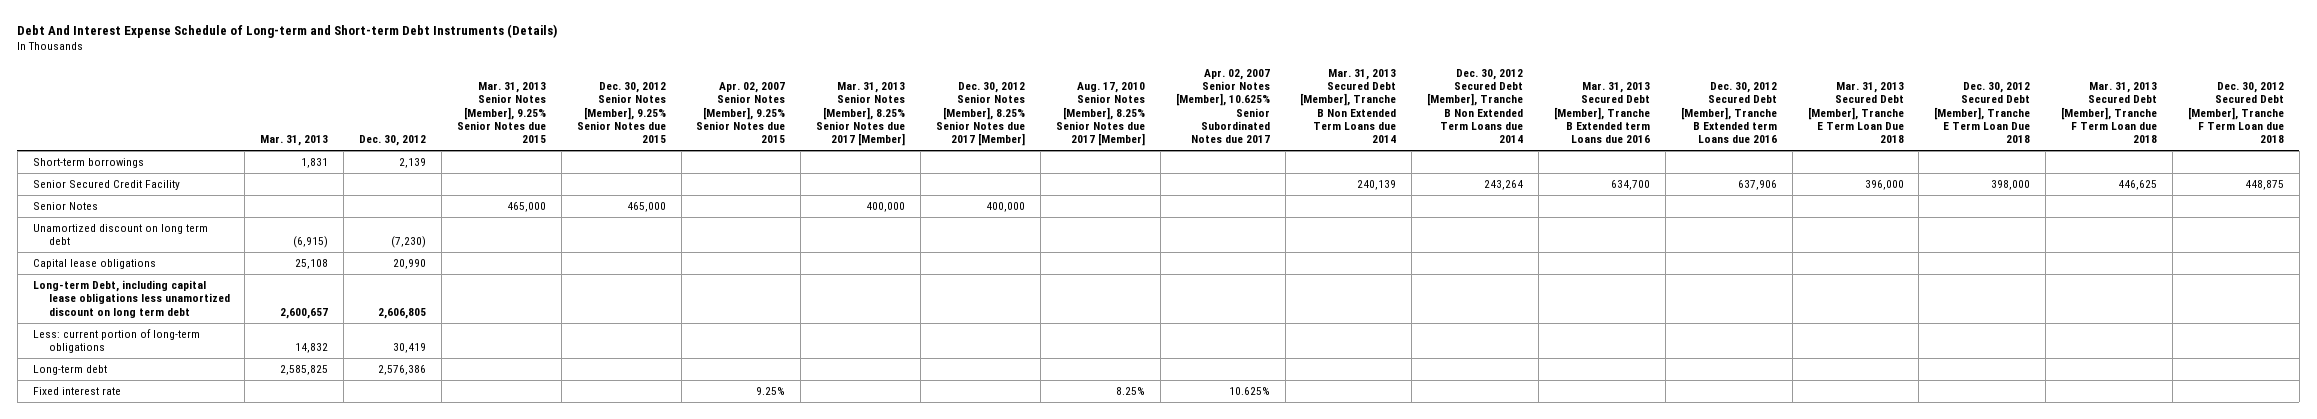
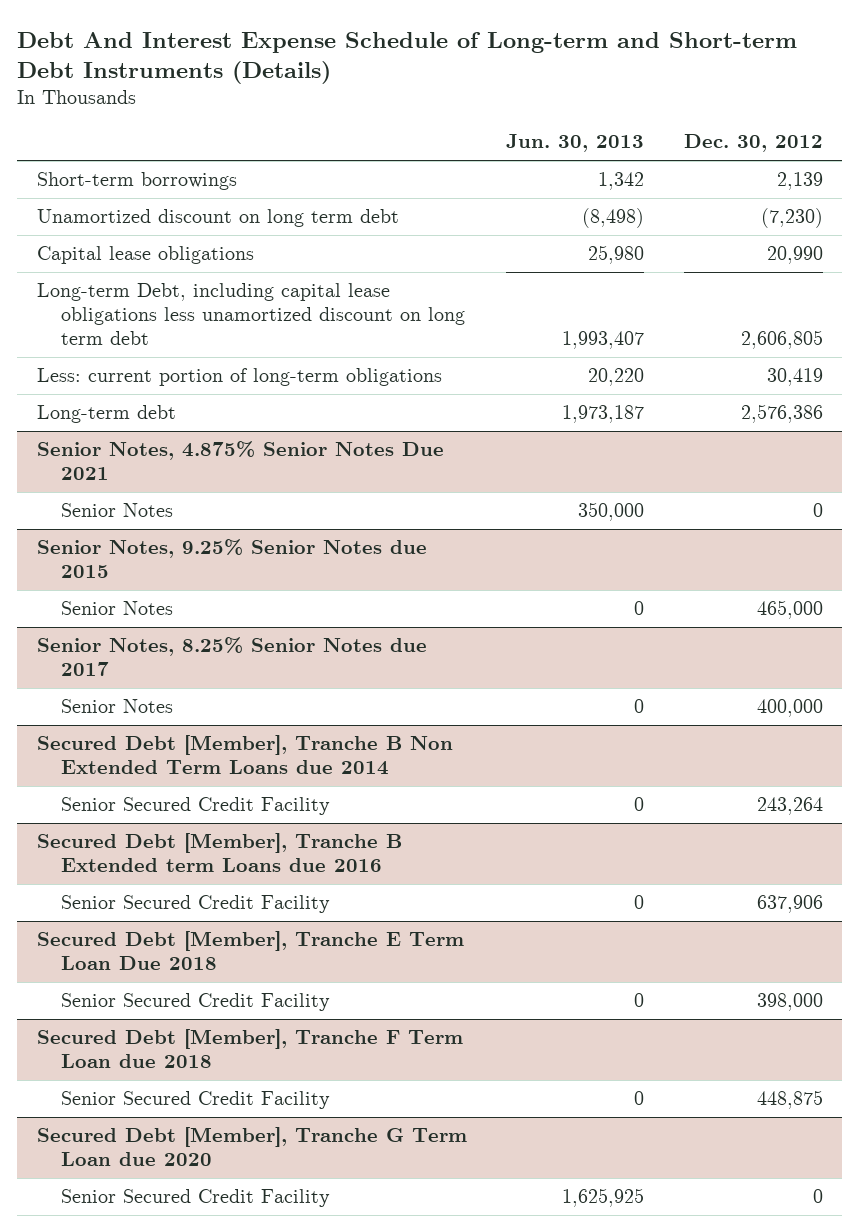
- | Mar. 31, 2013 | Dec. 30, 2012 | Mar. 31, 2013 Senior Notes [Member], 9.25% Senior Notes due 2015 | Dec. 30, 2012 Senior Notes [Member], 9.25% Senior Notes due 2015 | Apr. 02, 2007 Senior Notes [Member], 9.25% Senior Notes due 2015 | Mar. 31, 2013 Senior Notes [Member], 8.25% Senior Notes due 2017 [Member] | Dec. 30, 2012 Senior Notes [Member], 8.25% Senior Notes due 2017 [Member] | Aug. 17, 2010 Senior Notes [Member], 8.25% Senior Notes due 2017 [Member] | Apr. 02, 2007 Senior Notes [Member], 10.625% Senior Subordinated Notes due 2017 | Mar. 31, 2013 Secured Debt [Member], Tranche B Non Extended Term Loans due 2014 | Dec. 30, 2012 Secured Debt [Member], Tranche B Non Extended Term Loans due 2014 | Mar. 31, 2013 Secured Debt [Member], Tranche B Extended term Loans due 2016 | Dec. 30, 2012 Secured Debt [Member], Tranche B Extended term Loans due 2016 | Mar. 31, 2013 Secured Debt [Member], Tranche E Term Loan Due 2018 | Dec. 30, 2012 Secured Debt [Member], Tranche E Term Loan Due 2018 | Mar. 31, 2013 Secured Debt [Member], Tranche F Term Loan due 2018 | Dec. 30, 2012 Secured Debt [Member], Tranche F Term Loan due 2018
+ | Jun. 30, 2013 | Dec. 30, 2012
- Senior Secured Credit Facility | | | | | | | | | | 240,139 | 243,264 | 634,700 | 637,906 | 396,000 | 398,000 | 446,625 | 448,875
- Senior Notes | | | 465,000 | 465,000 | | 400,000 | 400,000 | | | | | | | | | |
- Fixed interest rate | | | | | 9.25% | | | 8.25% | 10.625% | | | | | | | |
+ Senior Notes, 4.875% Senior Notes Due 2021
+ Senior Notes | 350,000 | 0
+ Senior Notes, 9.25% Senior Notes due 2015
+ Senior Notes | 0 | 465,000
+ Senior Notes, 8.25% Senior Notes due 2017
+ Senior Notes | 0 | 400,000
+ Secured Debt [Member], Tranche B Non Extended Term Loans due 2014
+ Senior Secured Credit Facility | 0 | 243,264
+ Secured Debt [Member], Tranche B Extended term Loans due 2016
+ Senior Secured Credit Facility | 0 | 637,906
+ Secured Debt [Member], Tranche E Term Loan Due 2018
+ Senior Secured Credit Facility | 0 | 398,000
+ Secured Debt [Member], Tranche F Term Loan due 2018
+ Senior Secured Credit Facility | 0 | 448,875
+ Secured Debt [Member], Tranche G Term Loan due 2020
+ Senior Secured Credit Facility | 1,625,925 | 0

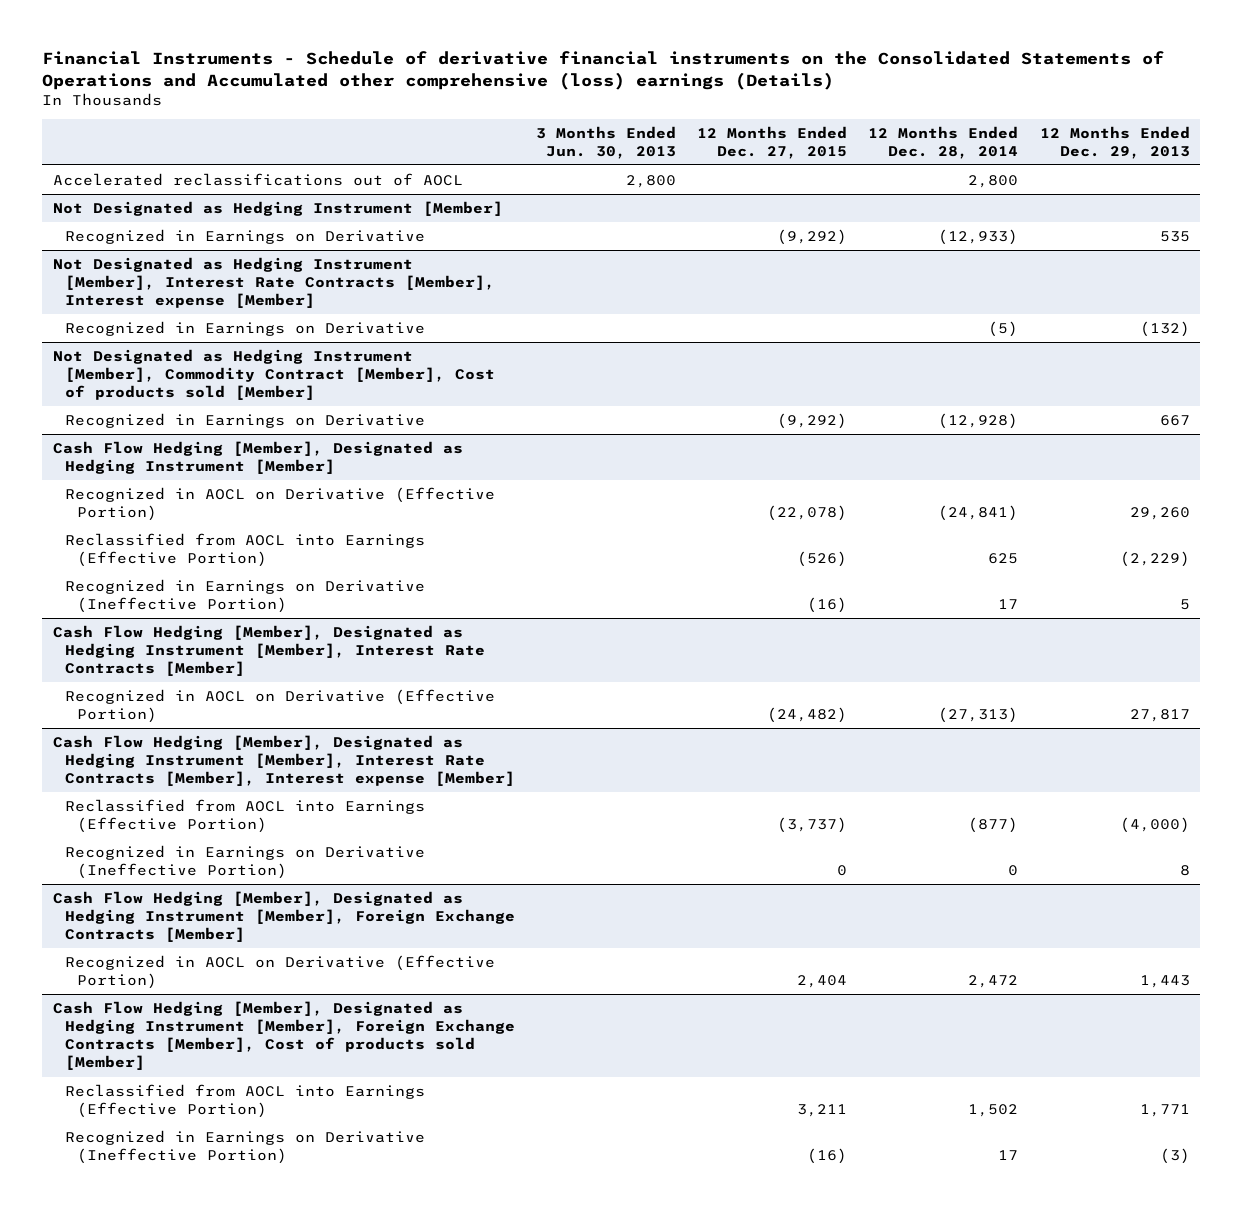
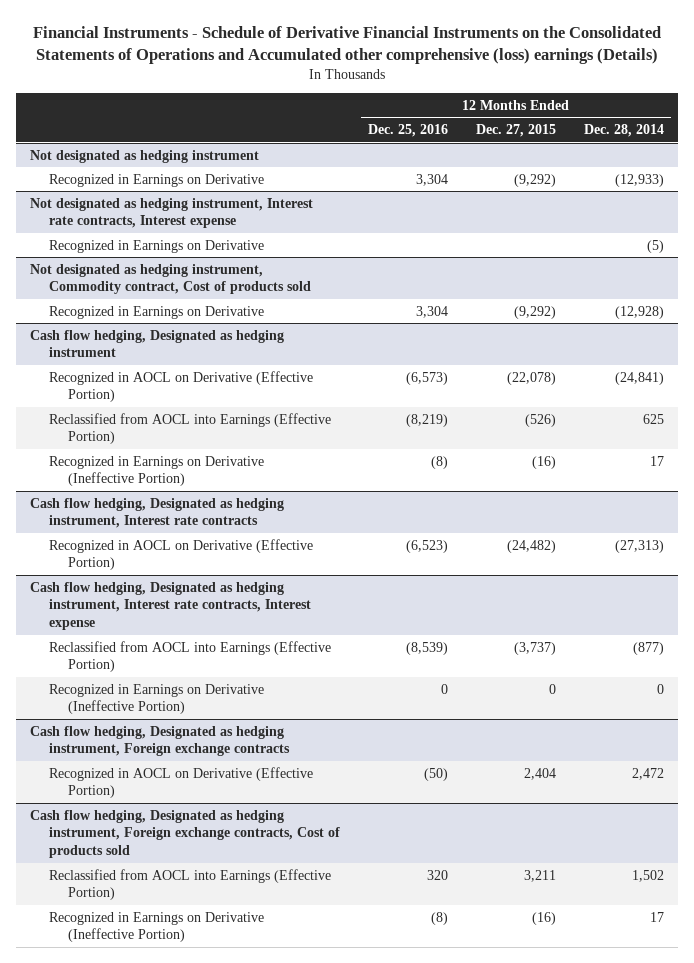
- Financial Instruments - Schedule of derivative financial instruments on the Consolidated Statements of Operations and Accumulated other comprehensive (loss) earnings (Details)
+ Financial Instruments - Schedule of Derivative Financial Instruments on the Consolidated Statements of Operations and Accumulated other comprehensive (loss) earnings (Details)
- | 3 Months Ended Jun. 30, 2013 | 12 Months Ended Dec. 27, 2015 | 12 Months Ended Dec. 28, 2014 | 12 Months Ended Dec. 29, 2013
+ | 12 Months Ended Dec. 25, 2016 | 12 Months Ended Dec. 27, 2015 | 12 Months Ended Dec. 28, 2014
- Accelerated reclassifications out of AOCL | 2,800 | | 2,800 |
- Not Designated as Hedging Instrument [Member]
+ Not designated as hedging instrument
- Not Designated as Hedging Instrument [Member], Interest Rate Contracts [Member], Interest expense [Member]
+ Not designated as hedging instrument, Interest rate contracts, Interest expense
- Not Designated as Hedging Instrument [Member], Commodity Contract [Member], Cost of products sold [Member]
+ Not designated as hedging instrument, Commodity contract, Cost of products sold
- Cash Flow Hedging [Member], Designated as Hedging Instrument [Member]
+ Cash flow hedging, Designated as hedging instrument
- Cash Flow Hedging [Member], Designated as Hedging Instrument [Member], Interest Rate Contracts [Member]
+ Cash flow hedging, Designated as hedging instrument, Interest rate contracts
- Cash Flow Hedging [Member], Designated as Hedging Instrument [Member], Interest Rate Contracts [Member], Interest expense [Member]
+ Cash flow hedging, Designated as hedging instrument, Interest rate contracts, Interest expense
- Cash Flow Hedging [Member], Designated as Hedging Instrument [Member], Foreign Exchange Contracts [Member]
+ Cash flow hedging, Designated as hedging instrument, Foreign exchange contracts
- Cash Flow Hedging [Member], Designated as Hedging Instrument [Member], Foreign Exchange Contracts [Member], Cost of products sold [Member]
+ Cash flow hedging, Designated as hedging instrument, Foreign exchange contracts, Cost of products sold

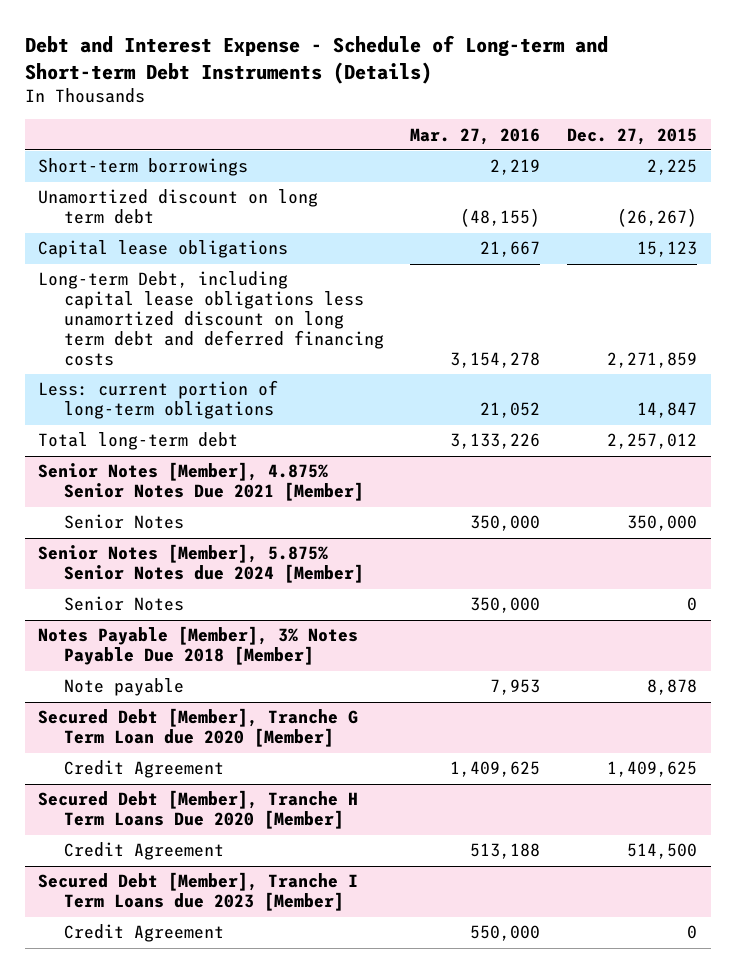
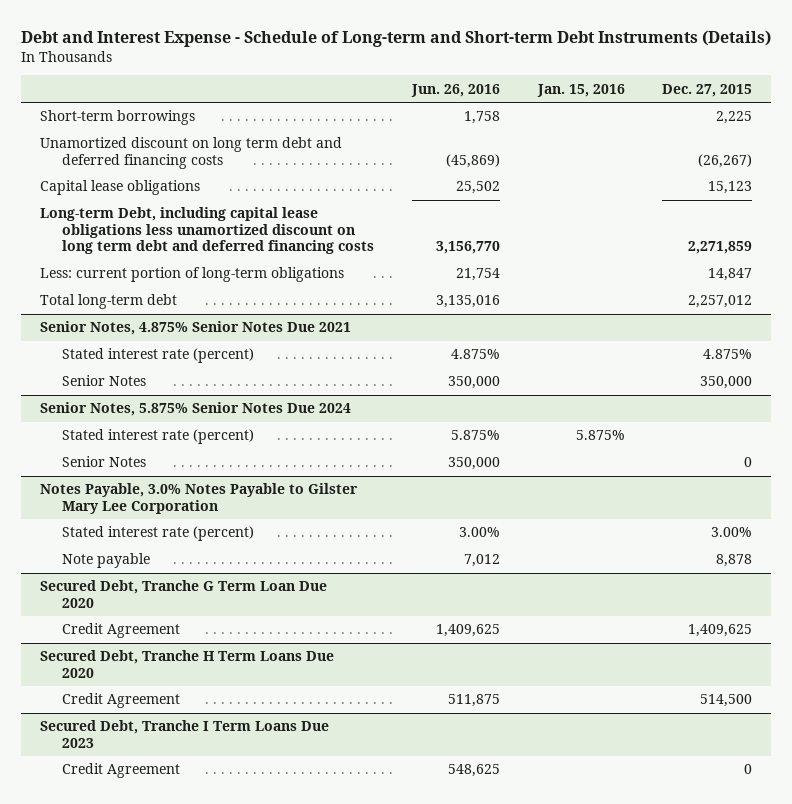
- | Mar. 27, 2016 | Dec. 27, 2015
+ | Jun. 26, 2016 | Jan. 15, 2016 | Dec. 27, 2015
- Unamortized discount on long term debt | (48,155) | (26,267)
+ Unamortized discount on long term debt and deferred financing costs | (45,869) | | (26,267)
- Senior Notes [Member], 4.875% Senior Notes Due 2021 [Member]
+ Senior Notes, 4.875% Senior Notes Due 2021
+ Stated interest rate (percent) | 4.875% | | 4.875%
- Senior Notes [Member], 5.875% Senior Notes due 2024 [Member]
+ Senior Notes, 5.875% Senior Notes Due 2024
+ Stated interest rate (percent) | 5.875% | 5.875% |
- Notes Payable [Member], 3% Notes Payable Due 2018 [Member]
+ Notes Payable, 3.0% Notes Payable to Gilster Mary Lee Corporation
+ Stated interest rate (percent) | 3.00% | | 3.00%
- Secured Debt [Member], Tranche G Term Loan due 2020 [Member]
+ Secured Debt, Tranche G Term Loan Due 2020
- Secured Debt [Member], Tranche H Term Loans Due 2020 [Member]
+ Secured Debt, Tranche H Term Loans Due 2020
- Secured Debt [Member], Tranche I Term Loans due 2023 [Member]
+ Secured Debt, Tranche I Term Loans Due 2023

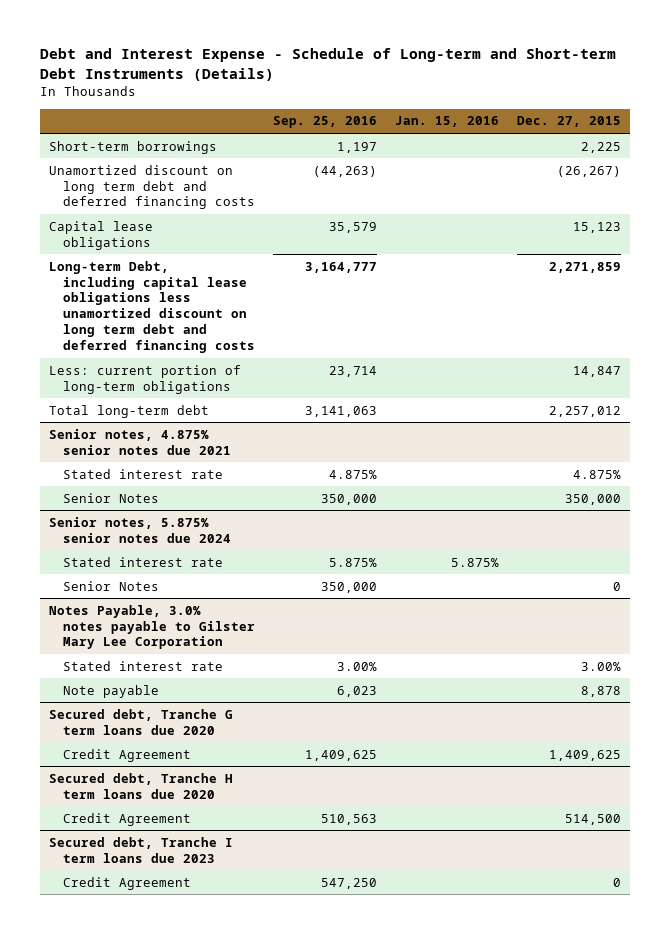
- | Jun. 26, 2016 | Jan. 15, 2016 | Dec. 27, 2015
+ | Sep. 25, 2016 | Jan. 15, 2016 | Dec. 27, 2015
- Senior Notes, 4.875% Senior Notes Due 2021
- Stated interest rate (percent) | 4.875% | | 4.875%
+ Senior notes, 4.875% senior notes due 2021
+ Stated interest rate | 4.875% | | 4.875%
- Senior Notes, 5.875% Senior Notes Due 2024
- Stated interest rate (percent) | 5.875% | 5.875% |
+ Senior notes, 5.875% senior notes due 2024
+ Stated interest rate | 5.875% | 5.875% |
- Notes Payable, 3.0% Notes Payable to Gilster Mary Lee Corporation
- Stated interest rate (percent) | 3.00% | | 3.00%
+ Notes Payable, 3.0% notes payable to Gilster Mary Lee Corporation
+ Stated interest rate | 3.00% | | 3.00%
- Secured Debt, Tranche G Term Loan Due 2020
+ Secured debt, Tranche G term loans due 2020
- Secured Debt, Tranche H Term Loans Due 2020
+ Secured debt, Tranche H term loans due 2020
- Secured Debt, Tranche I Term Loans Due 2023
+ Secured debt, Tranche I term loans due 2023

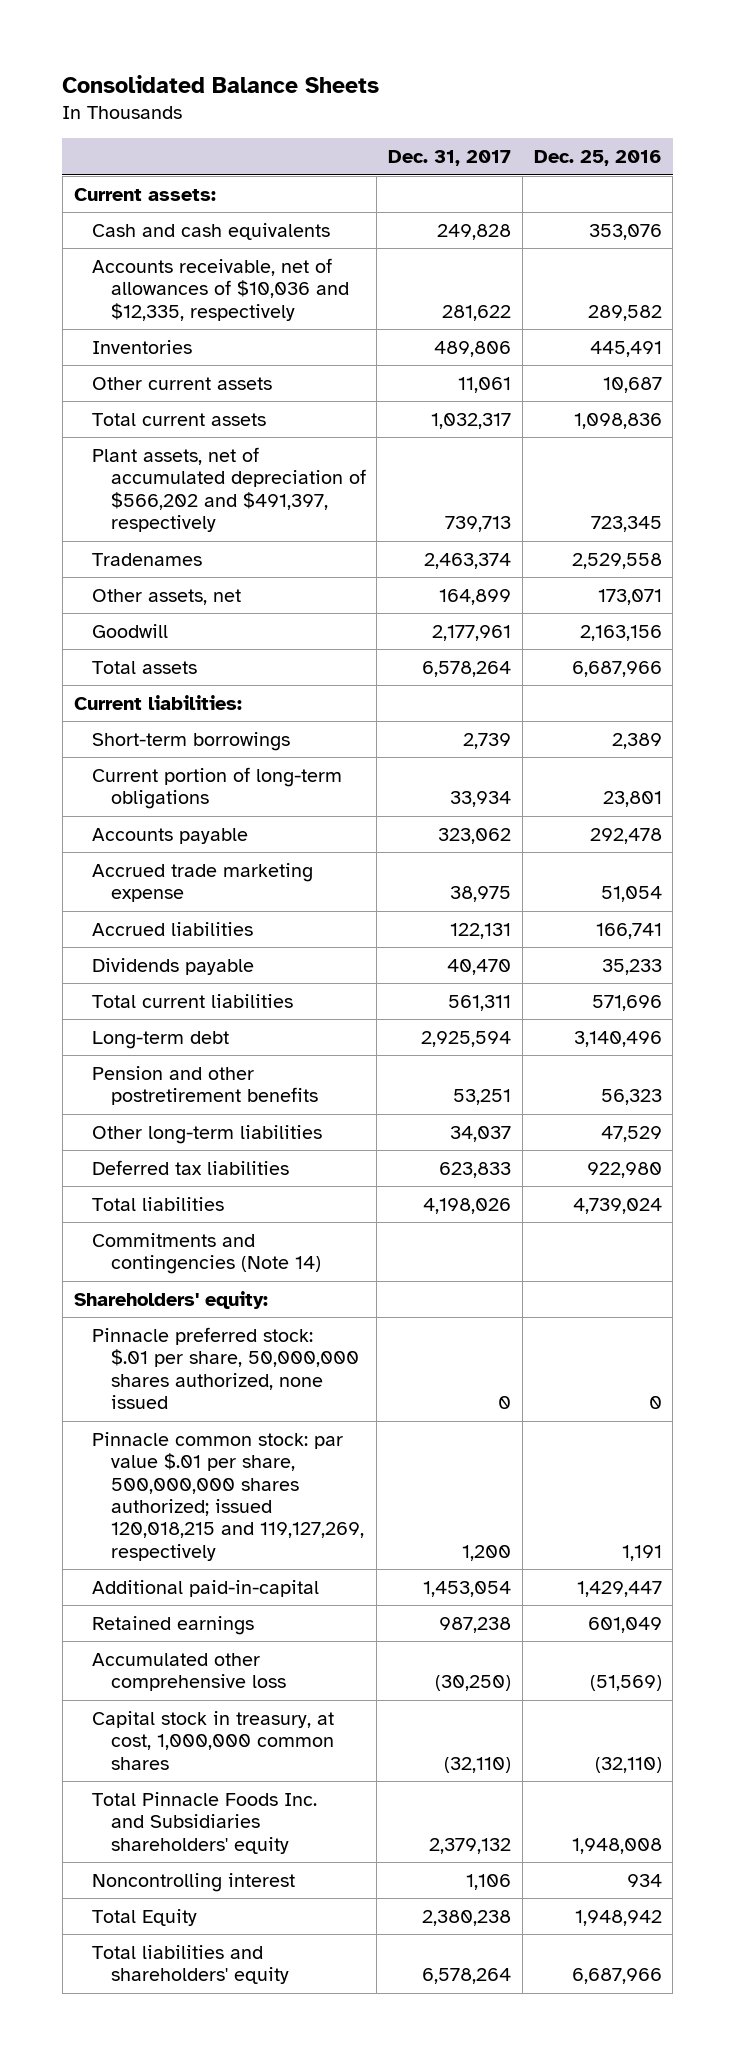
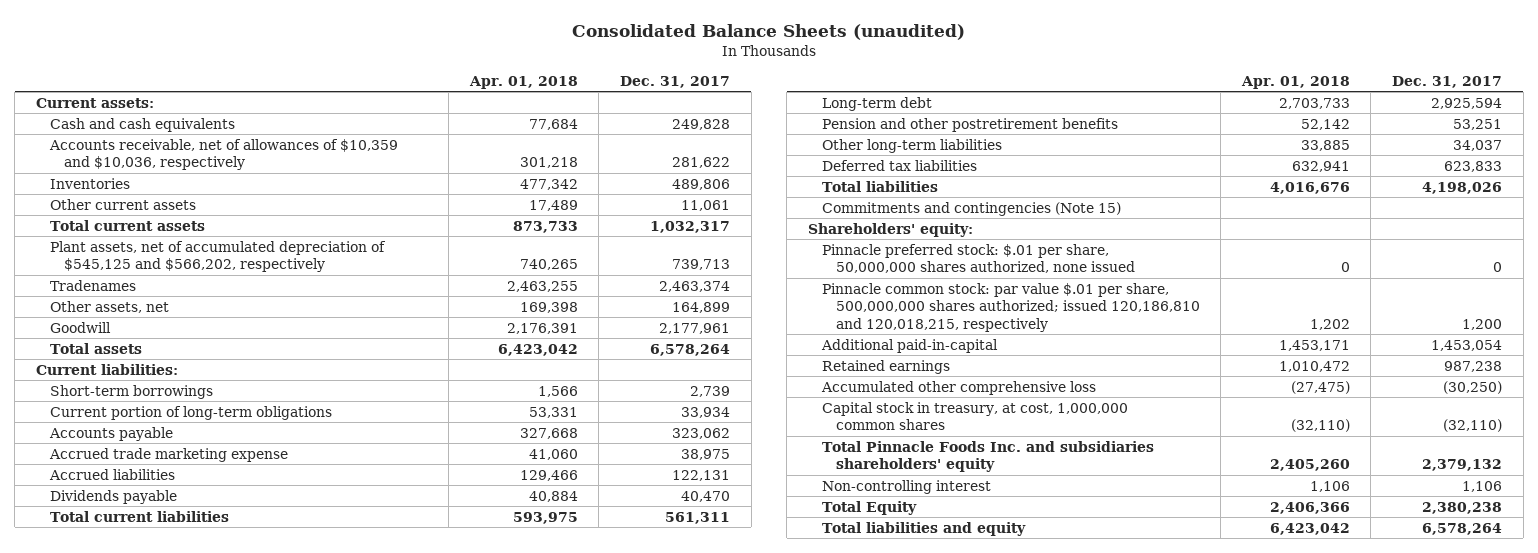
- Consolidated Balance Sheets
+ Consolidated Balance Sheets (unaudited)
- | Dec. 31, 2017 | Dec. 25, 2016
+ | Apr. 01, 2018 | Dec. 31, 2017
- Accounts receivable, net of allowances of $10,036 and $12,335, respectively | 281,622 | 289,582
+ Accounts receivable, net of allowances of $10,359 and $10,036, respectively | 301,218 | 281,622
- Plant assets, net of accumulated depreciation of $566,202 and $491,397, respectively | 739,713 | 723,345
+ Plant assets, net of accumulated depreciation of $545,125 and $566,202, respectively | 740,265 | 739,713
- Commitments and contingencies (Note 14)
+ Commitments and contingencies (Note 15)
- Pinnacle common stock: par value $.01 per share, 500,000,000 shares authorized; issued 120,018,215 and 119,127,269, respectively | 1,200 | 1,191
+ Pinnacle common stock: par value $.01 per share, 500,000,000 shares authorized; issued 120,186,810 and 120,018,215, respectively | 1,202 | 1,200
- Total Pinnacle Foods Inc. and Subsidiaries shareholders' equity | 2,379,132 | 1,948,008
- Noncontrolling interest | 1,106 | 934
+ Total Pinnacle Foods Inc. and subsidiaries shareholders' equity | 2,405,260 | 2,379,132
+ Non-controlling interest | 1,106 | 1,106
- Total liabilities and shareholders' equity | 6,578,264 | 6,687,966
+ Total liabilities and equity | 6,423,042 | 6,578,264

